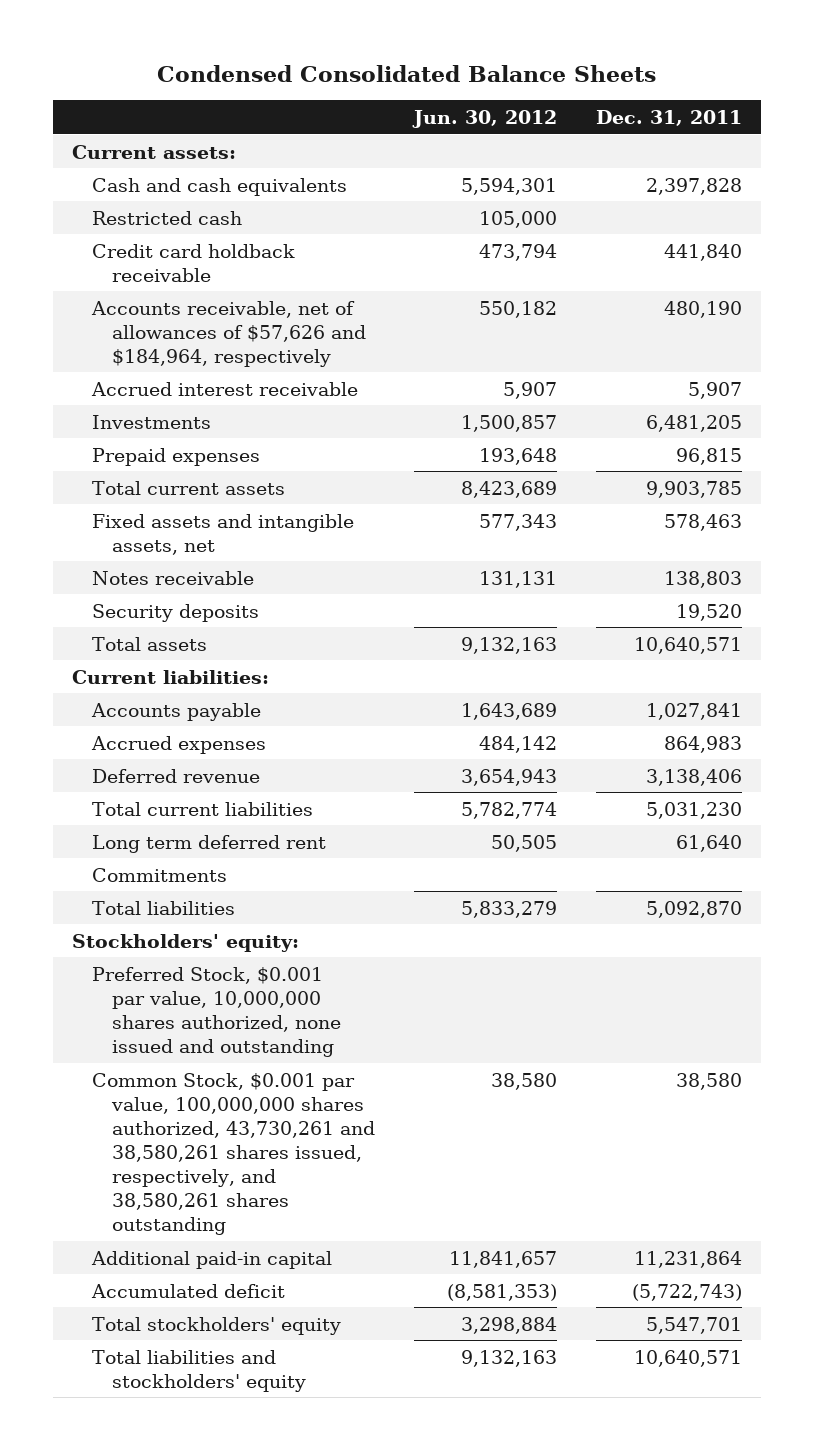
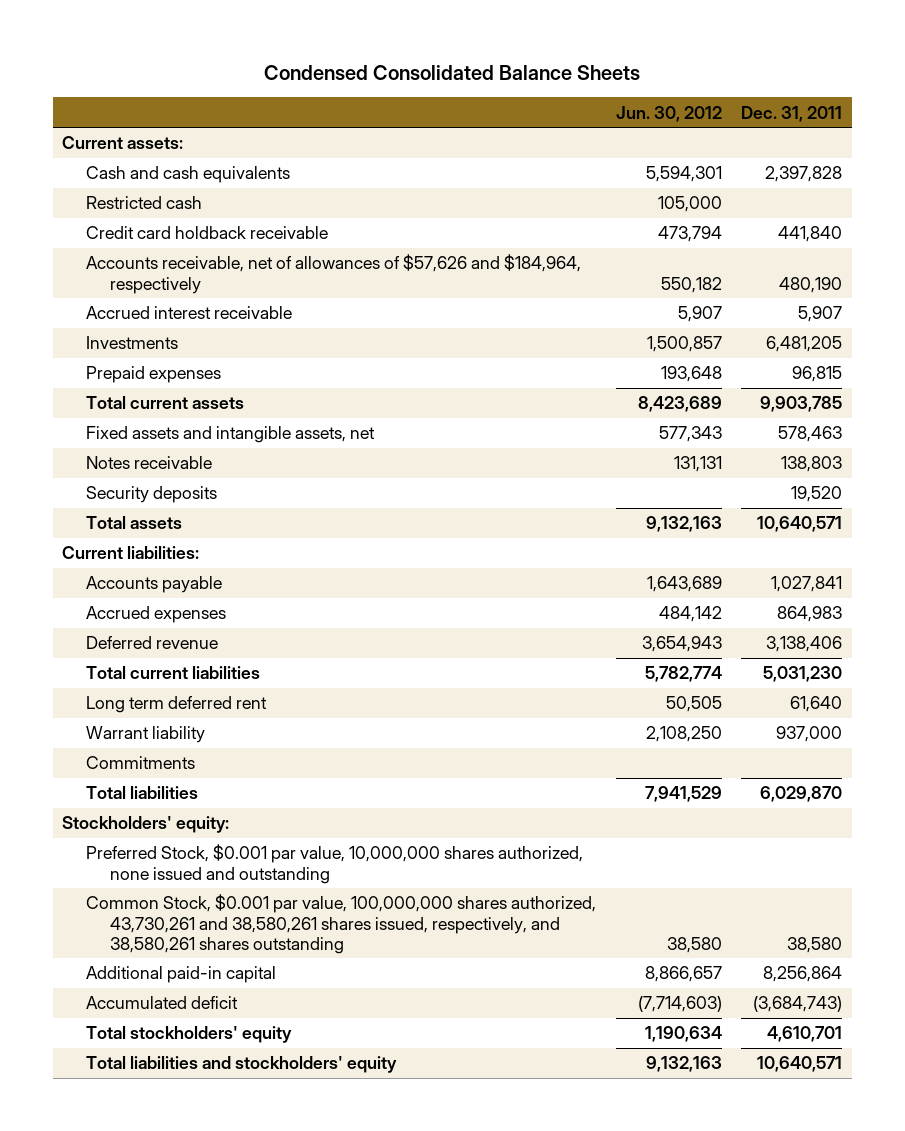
+ Warrant liability | 2,108,250 | 937,000
- Total liabilities | 5,833,279 | 5,092,870
+ Total liabilities | 7,941,529 | 6,029,870
- Additional paid-in capital | 11,841,657 | 11,231,864
- Accumulated deficit | (8,581,353) | (5,722,743)
- Total stockholders' equity | 3,298,884 | 5,547,701
+ Additional paid-in capital | 8,866,657 | 8,256,864
+ Accumulated deficit | (7,714,603) | (3,684,743)
+ Total stockholders' equity | 1,190,634 | 4,610,701

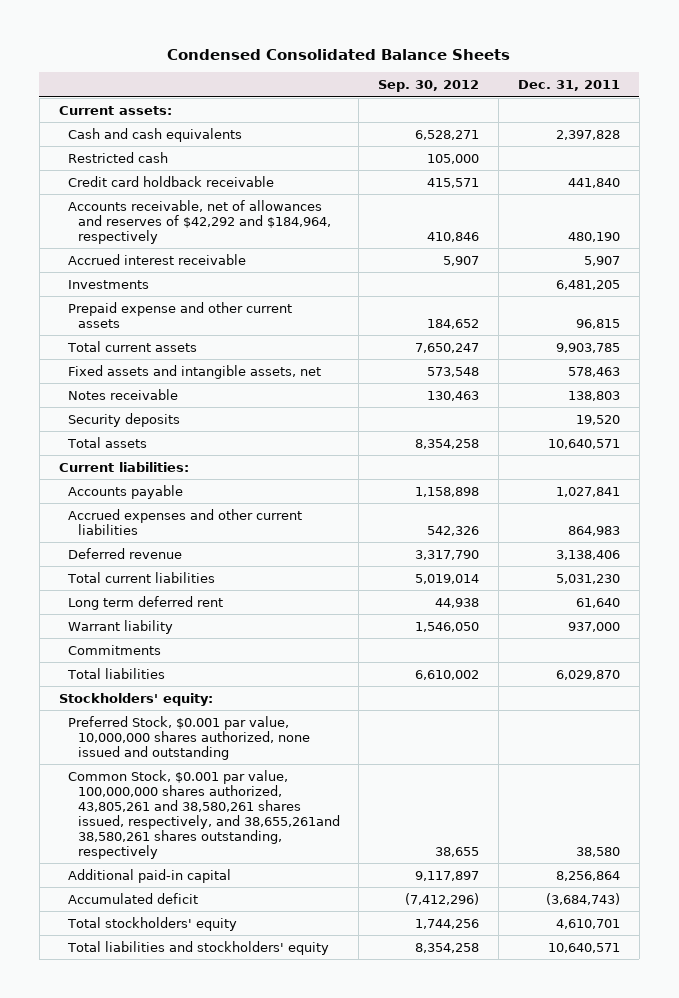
- | Jun. 30, 2012 | Dec. 31, 2011
+ | Sep. 30, 2012 | Dec. 31, 2011
- Accounts receivable, net of allowances of $57,626 and $184,964, respectively | 550,182 | 480,190
+ Accounts receivable, net of allowances and reserves of $42,292 and $184,964, respectively | 410,846 | 480,190
- Prepaid expenses | 193,648 | 96,815
+ Prepaid expense and other current assets | 184,652 | 96,815
- Accrued expenses | 484,142 | 864,983
+ Accrued expenses and other current liabilities | 542,326 | 864,983
- Common Stock, $0.001 par value, 100,000,000 shares authorized, 43,730,261 and 38,580,261 shares issued, respectively, and 38,580,261 shares outstanding | 38,580 | 38,580
+ Common Stock, $0.001 par value, 100,000,000 shares authorized, 43,805,261 and 38,580,261 shares issued, respectively, and 38,655,261and 38,580,261 shares outstanding, respectively | 38,655 | 38,580

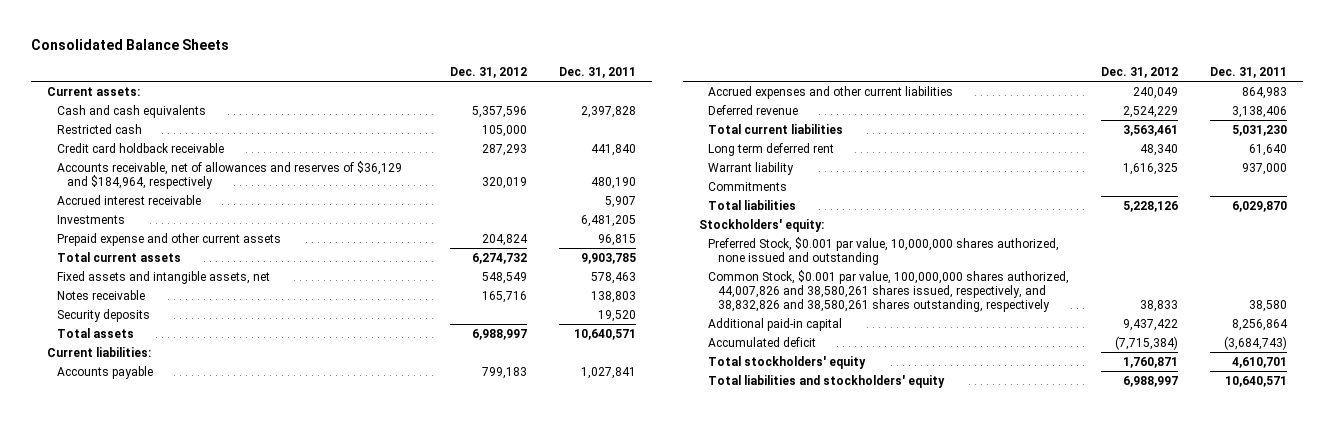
- Condensed Consolidated Balance Sheets
+ Consolidated Balance Sheets
- | Sep. 30, 2012 | Dec. 31, 2011
+ | Dec. 31, 2012 | Dec. 31, 2011
- Accounts receivable, net of allowances and reserves of $42,292 and $184,964, respectively | 410,846 | 480,190
+ Accounts receivable, net of allowances and reserves of $36,129 and $184,964, respectively | 320,019 | 480,190
- Common Stock, $0.001 par value, 100,000,000 shares authorized, 43,805,261 and 38,580,261 shares issued, respectively, and 38,655,261and 38,580,261 shares outstanding, respectively | 38,655 | 38,580
+ Common Stock, $0.001 par value, 100,000,000 shares authorized, 44,007,826 and 38,580,261 shares issued, respectively, and 38,832,826 and 38,580,261 shares outstanding, respectively | 38,833 | 38,580

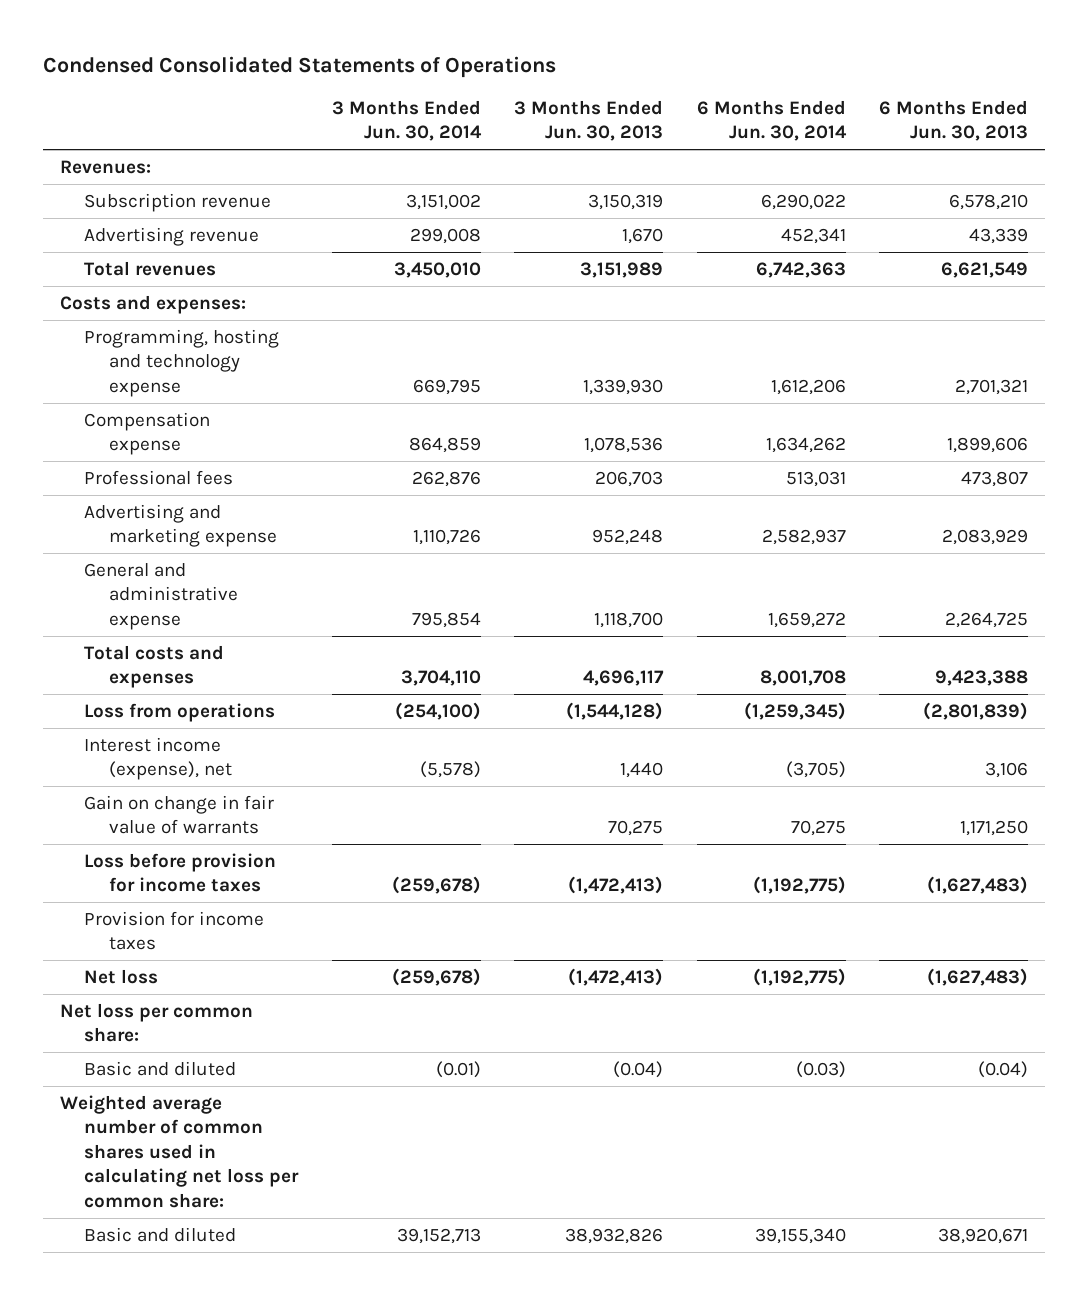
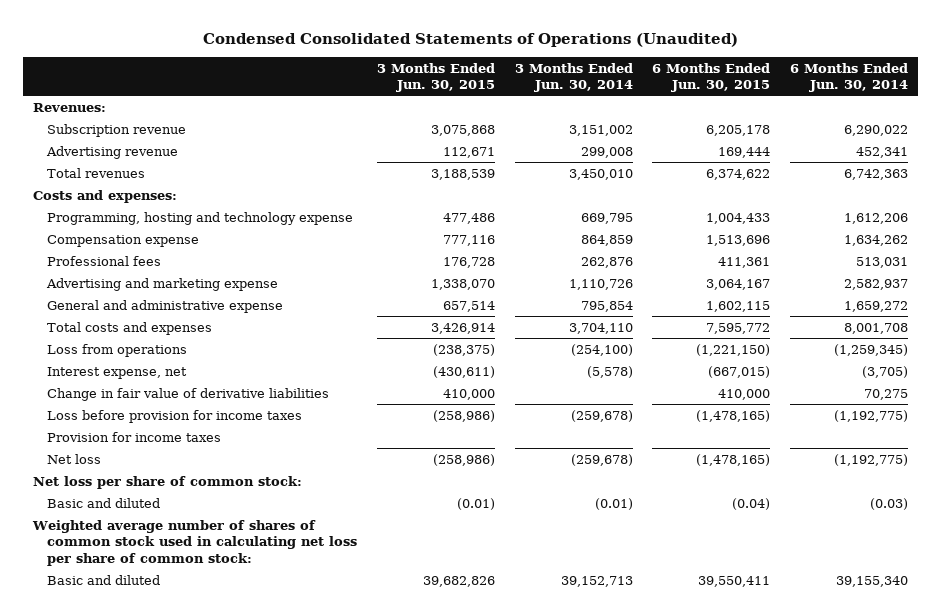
- Condensed Consolidated Statements of Operations
+ Condensed Consolidated Statements of Operations (Unaudited)
- | 3 Months Ended Jun. 30, 2014 | 3 Months Ended Jun. 30, 2013 | 6 Months Ended Jun. 30, 2014 | 6 Months Ended Jun. 30, 2013
+ | 3 Months Ended Jun. 30, 2015 | 3 Months Ended Jun. 30, 2014 | 6 Months Ended Jun. 30, 2015 | 6 Months Ended Jun. 30, 2014
- Interest income (expense), net | (5,578) | 1,440 | (3,705) | 3,106
- Gain on change in fair value of warrants | | 70,275 | 70,275 | 1,171,250
+ Interest expense, net | (430,611) | (5,578) | (667,015) | (3,705)
+ Change in fair value of derivative liabilities | 410,000 | | 410,000 | 70,275
- Net loss per common share:
+ Net loss per share of common stock:
- Weighted average number of common shares used in calculating net loss per common share:
+ Weighted average number of shares of common stock used in calculating net loss per share of common stock:

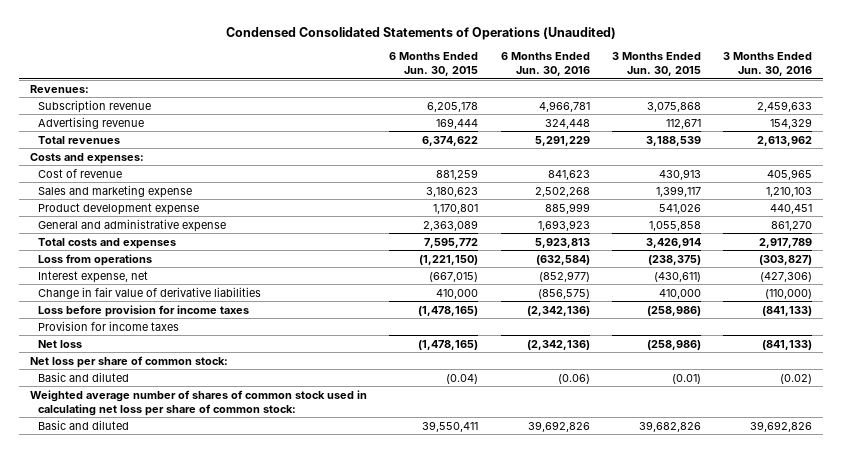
- | 3 Months Ended Jun. 30, 2015 | 3 Months Ended Jun. 30, 2014 | 6 Months Ended Jun. 30, 2015 | 6 Months Ended Jun. 30, 2014
+ | 6 Months Ended Jun. 30, 2015 | 6 Months Ended Jun. 30, 2016 | 3 Months Ended Jun. 30, 2015 | 3 Months Ended Jun. 30, 2016
- Programming, hosting and technology expense | 477,486 | 669,795 | 1,004,433 | 1,612,206
- Compensation expense | 777,116 | 864,859 | 1,513,696 | 1,634,262
- Professional fees | 176,728 | 262,876 | 411,361 | 513,031
- Advertising and marketing expense | 1,338,070 | 1,110,726 | 3,064,167 | 2,582,937
- General and administrative expense | 657,514 | 795,854 | 1,602,115 | 1,659,272
+ Cost of revenue | 881,259 | 841,623 | 430,913 | 405,965
+ Sales and marketing expense | 3,180,623 | 2,502,268 | 1,399,117 | 1,210,103
+ Product development expense | 1,170,801 | 885,999 | 541,026 | 440,451
+ General and administrative expense | 2,363,089 | 1,693,923 | 1,055,858 | 861,270

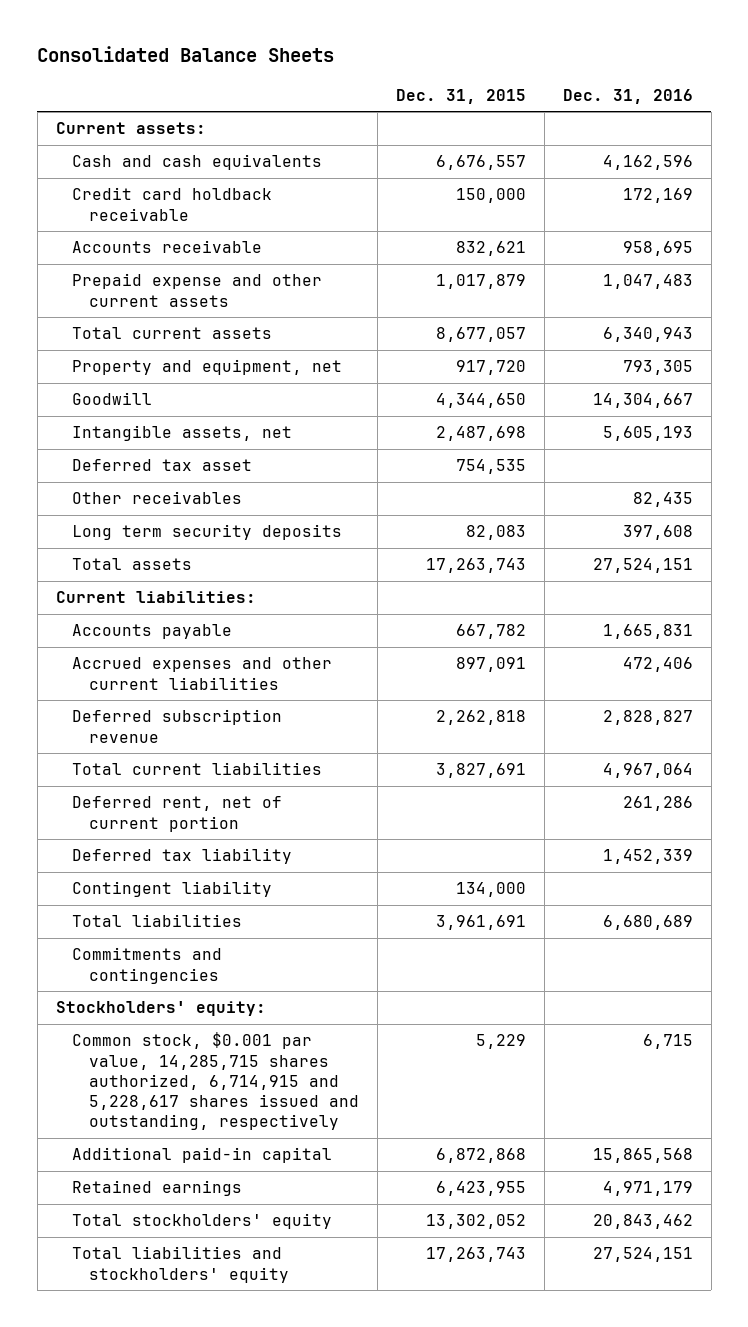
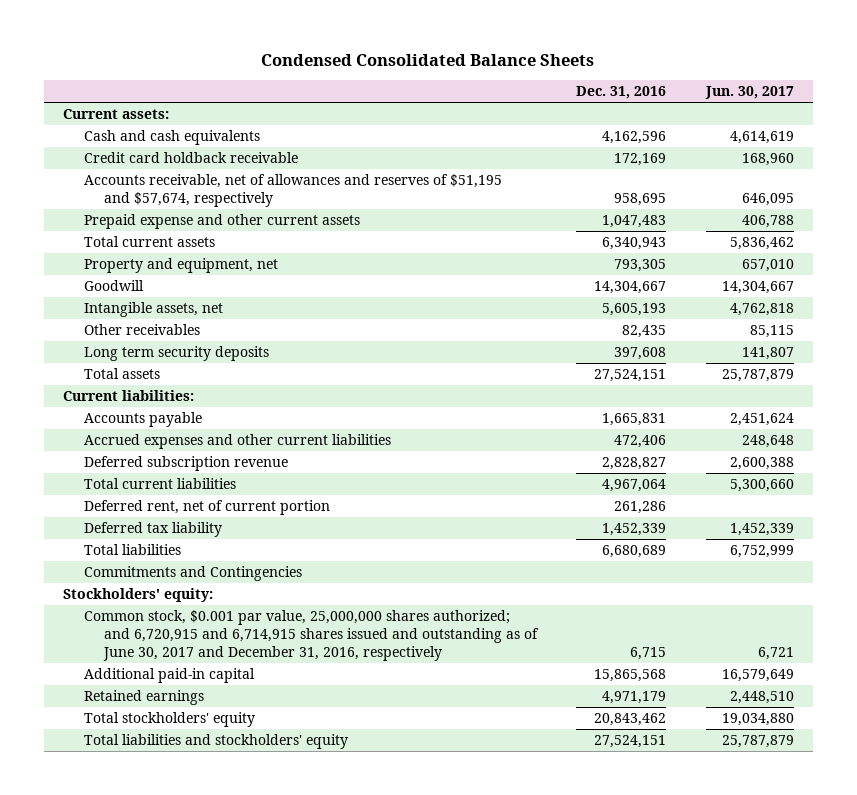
- Consolidated Balance Sheets
+ Condensed Consolidated Balance Sheets
- | Dec. 31, 2015 | Dec. 31, 2016
+ | Dec. 31, 2016 | Jun. 30, 2017
- Accounts receivable | 832,621 | 958,695
+ Accounts receivable, net of allowances and reserves of $51,195 and $57,674, respectively | 958,695 | 646,095
- Deferred tax asset | 754,535 |
- Contingent liability | 134,000 |
- Commitments and contingencies
+ Commitments and Contingencies
- Common stock, $0.001 par value, 14,285,715 shares authorized, 6,714,915 and 5,228,617 shares issued and outstanding, respectively | 5,229 | 6,715
+ Common stock, $0.001 par value, 25,000,000 shares authorized; and 6,720,915 and 6,714,915 shares issued and outstanding as of June 30, 2017 and December 31, 2016, respectively | 6,715 | 6,721

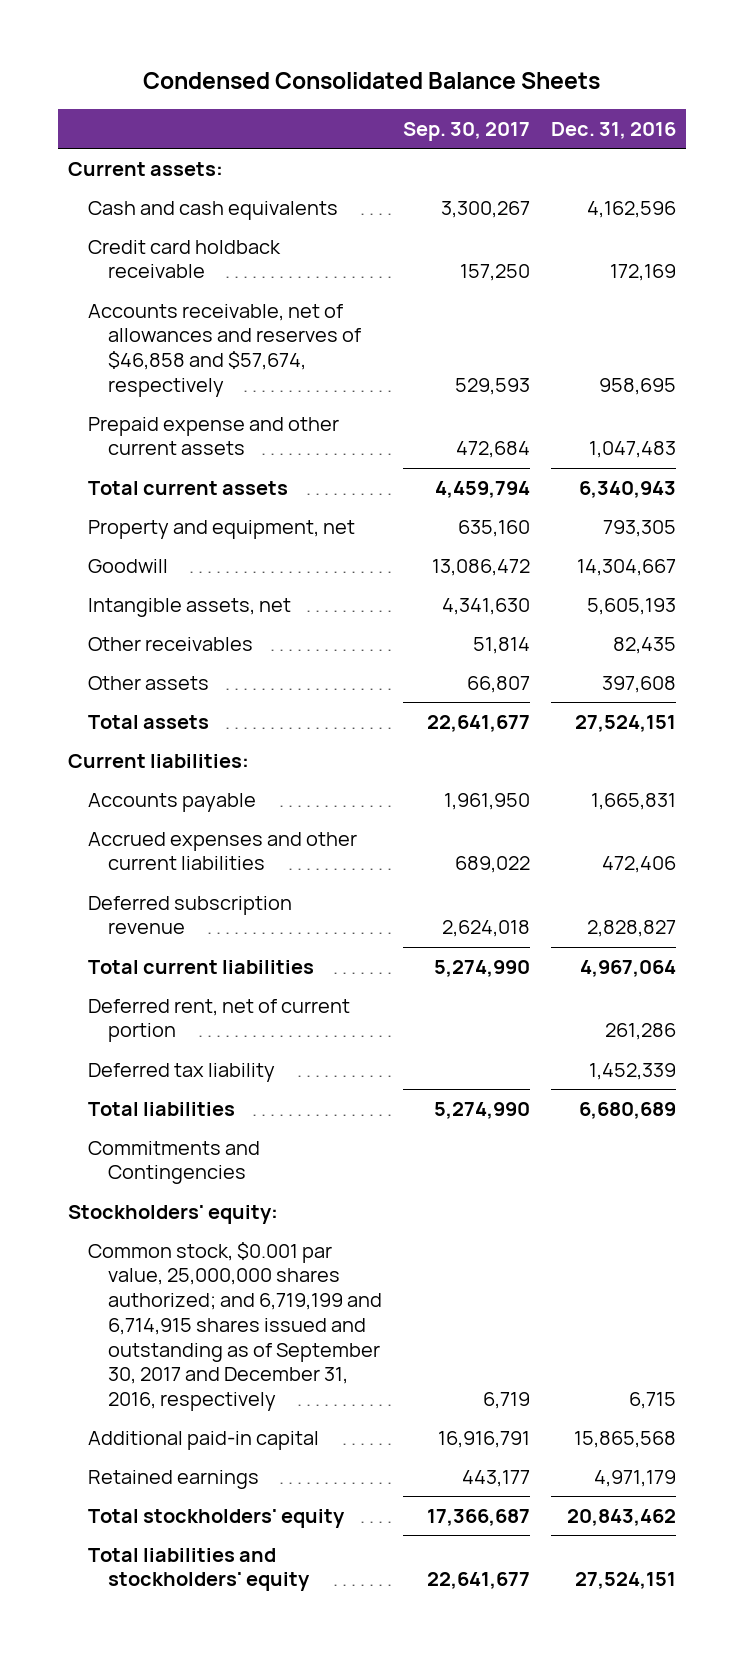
- | Dec. 31, 2016 | Jun. 30, 2017
+ | Sep. 30, 2017 | Dec. 31, 2016
- Accounts receivable, net of allowances and reserves of $51,195 and $57,674, respectively | 958,695 | 646,095
+ Accounts receivable, net of allowances and reserves of $46,858 and $57,674, respectively | 529,593 | 958,695
- Long term security deposits | 397,608 | 141,807
+ Other assets | 66,807 | 397,608
- Common stock, $0.001 par value, 25,000,000 shares authorized; and 6,720,915 and 6,714,915 shares issued and outstanding as of June 30, 2017 and December 31, 2016, respectively | 6,715 | 6,721
+ Common stock, $0.001 par value, 25,000,000 shares authorized; and 6,719,199 and 6,714,915 shares issued and outstanding as of September 30, 2017 and December 31, 2016, respectively | 6,719 | 6,715

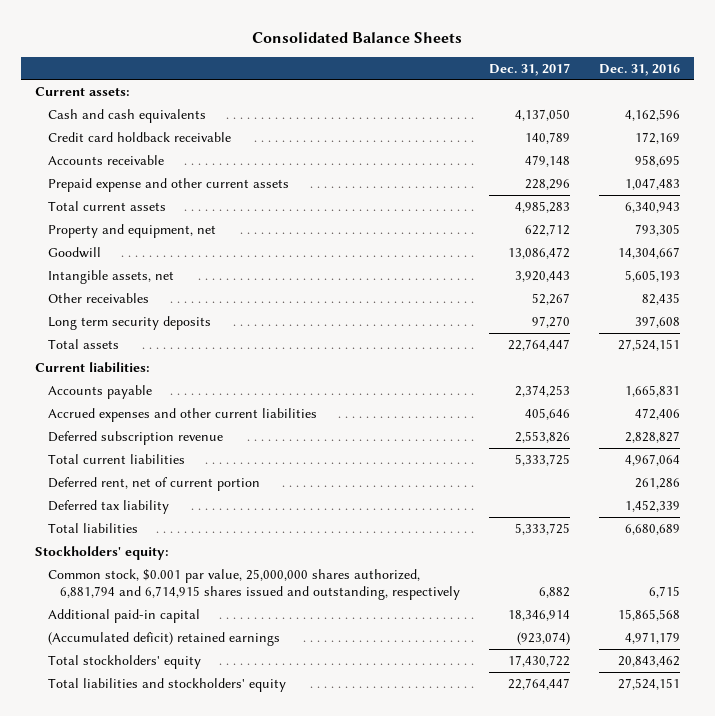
- Condensed Consolidated Balance Sheets
+ Consolidated Balance Sheets
- | Sep. 30, 2017 | Dec. 31, 2016
+ | Dec. 31, 2017 | Dec. 31, 2016
- Accounts receivable, net of allowances and reserves of $46,858 and $57,674, respectively | 529,593 | 958,695
+ Accounts receivable | 479,148 | 958,695
- Other assets | 66,807 | 397,608
+ Long term security deposits | 97,270 | 397,608
- Commitments and Contingencies
- Common stock, $0.001 par value, 25,000,000 shares authorized; and 6,719,199 and 6,714,915 shares issued and outstanding as of September 30, 2017 and December 31, 2016, respectively | 6,719 | 6,715
+ Common stock, $0.001 par value, 25,000,000 shares authorized, 6,881,794 and 6,714,915 shares issued and outstanding, respectively | 6,882 | 6,715
- Retained earnings | 443,177 | 4,971,179
+ (Accumulated deficit) retained earnings | (923,074) | 4,971,179

